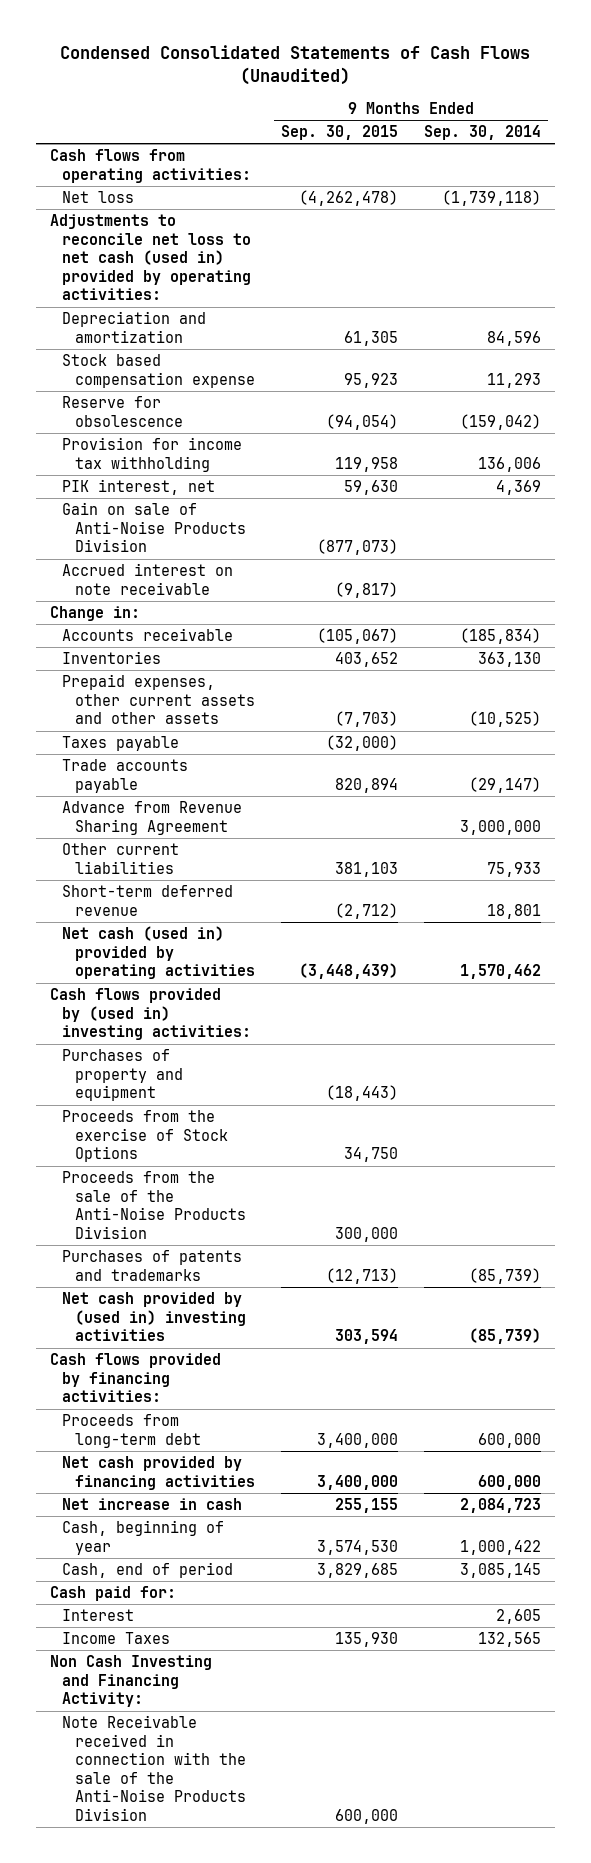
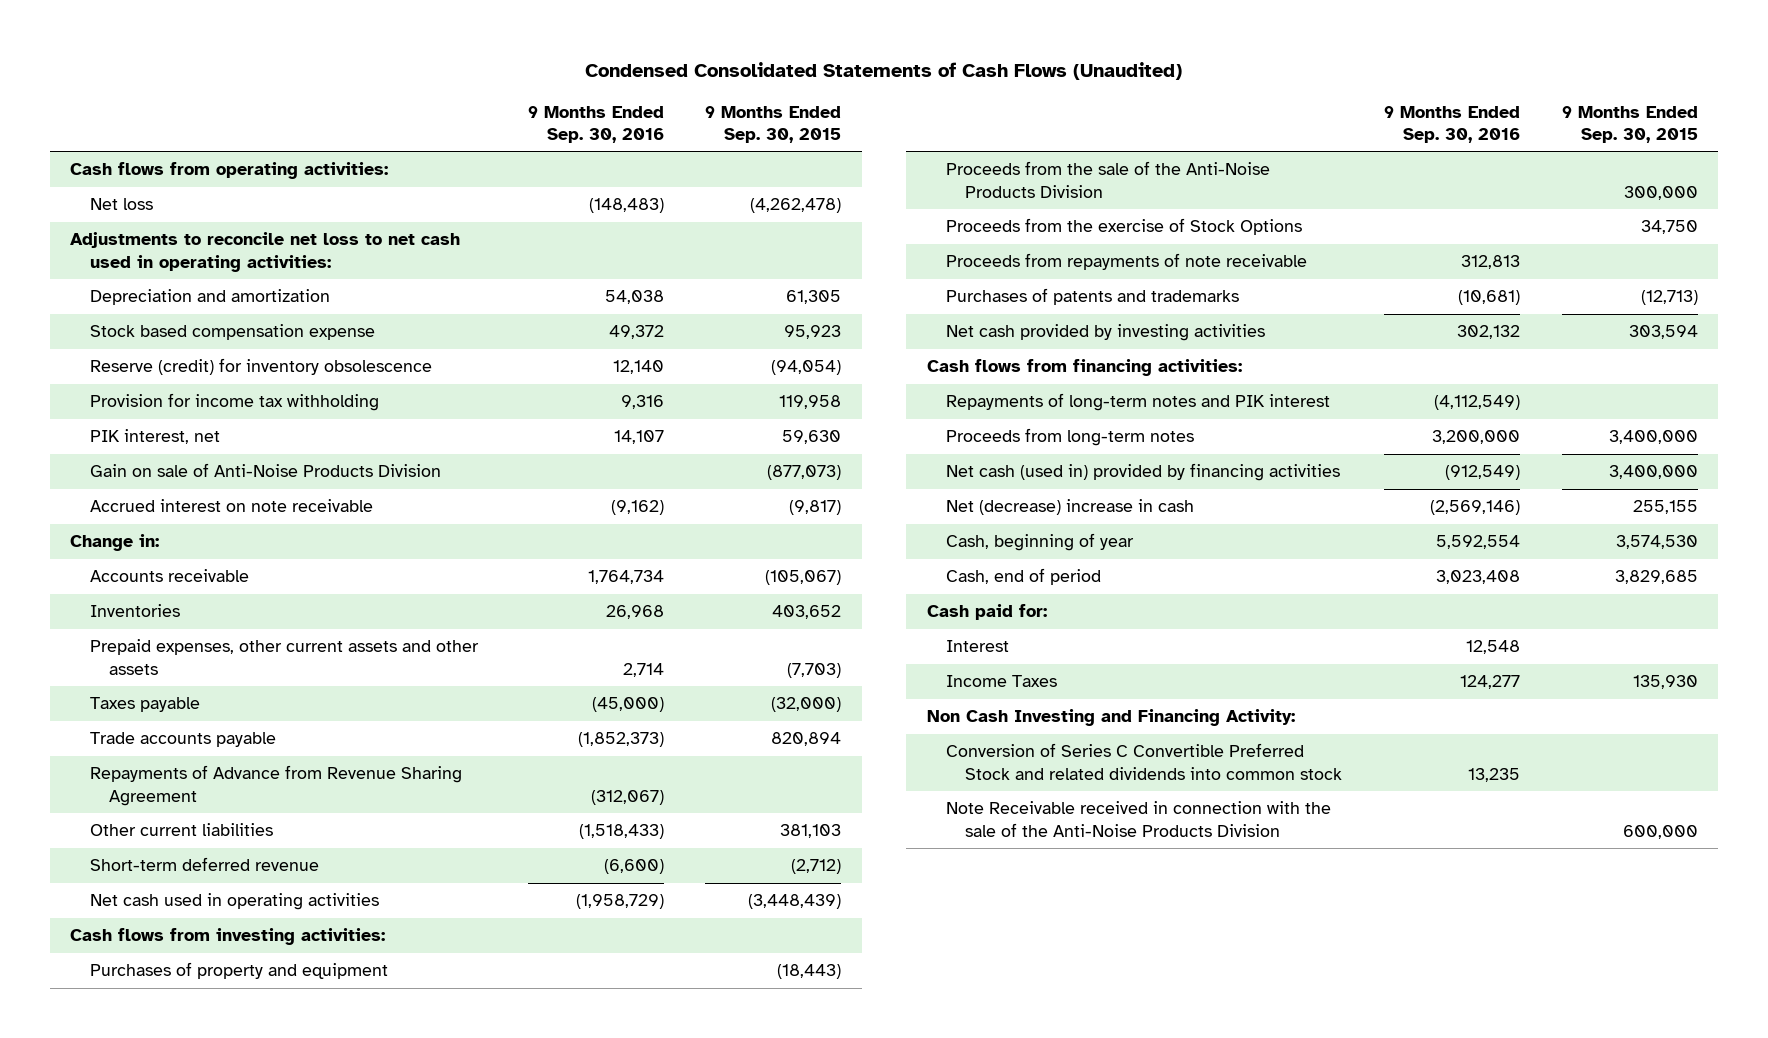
- | 9 Months Ended Sep. 30, 2015 | 9 Months Ended Sep. 30, 2014
+ | 9 Months Ended Sep. 30, 2016 | 9 Months Ended Sep. 30, 2015
- Adjustments to reconcile net loss to net cash (used in) provided by operating activities:
+ Adjustments to reconcile net loss to net cash used in operating activities:
- Reserve for obsolescence | (94,054) | (159,042)
+ Reserve (credit) for inventory obsolescence | 12,140 | (94,054)
- Advance from Revenue Sharing Agreement | | 3,000,000
+ Repayments of Advance from Revenue Sharing Agreement | (312,067) |
- Net cash (used in) provided by operating activities | (3,448,439) | 1,570,462
- Cash flows provided by (used in) investing activities:
+ Net cash used in operating activities | (1,958,729) | (3,448,439)
+ Cash flows from investing activities:
moved down: Proceeds from the exercise of Stock Options | | 34,750
+ Proceeds from repayments of note receivable | 312,813 |
- Net cash provided by (used in) investing activities | 303,594 | (85,739)
- Cash flows provided by financing activities:
- Proceeds from long-term debt | 3,400,000 | 600,000
- Net cash provided by financing activities | 3,400,000 | 600,000
- Net increase in cash | 255,155 | 2,084,723
+ Net cash provided by investing activities | 302,132 | 303,594
+ Cash flows from financing activities:
+ Repayments of long-term notes and PIK interest | (4,112,549) |
+ Proceeds from long-term notes | 3,200,000 | 3,400,000
+ Net cash (used in) provided by financing activities | (912,549) | 3,400,000
+ Net (decrease) increase in cash | (2,569,146) | 255,155
+ Conversion of Series C Convertible Preferred Stock and related dividends into common stock | 13,235 |

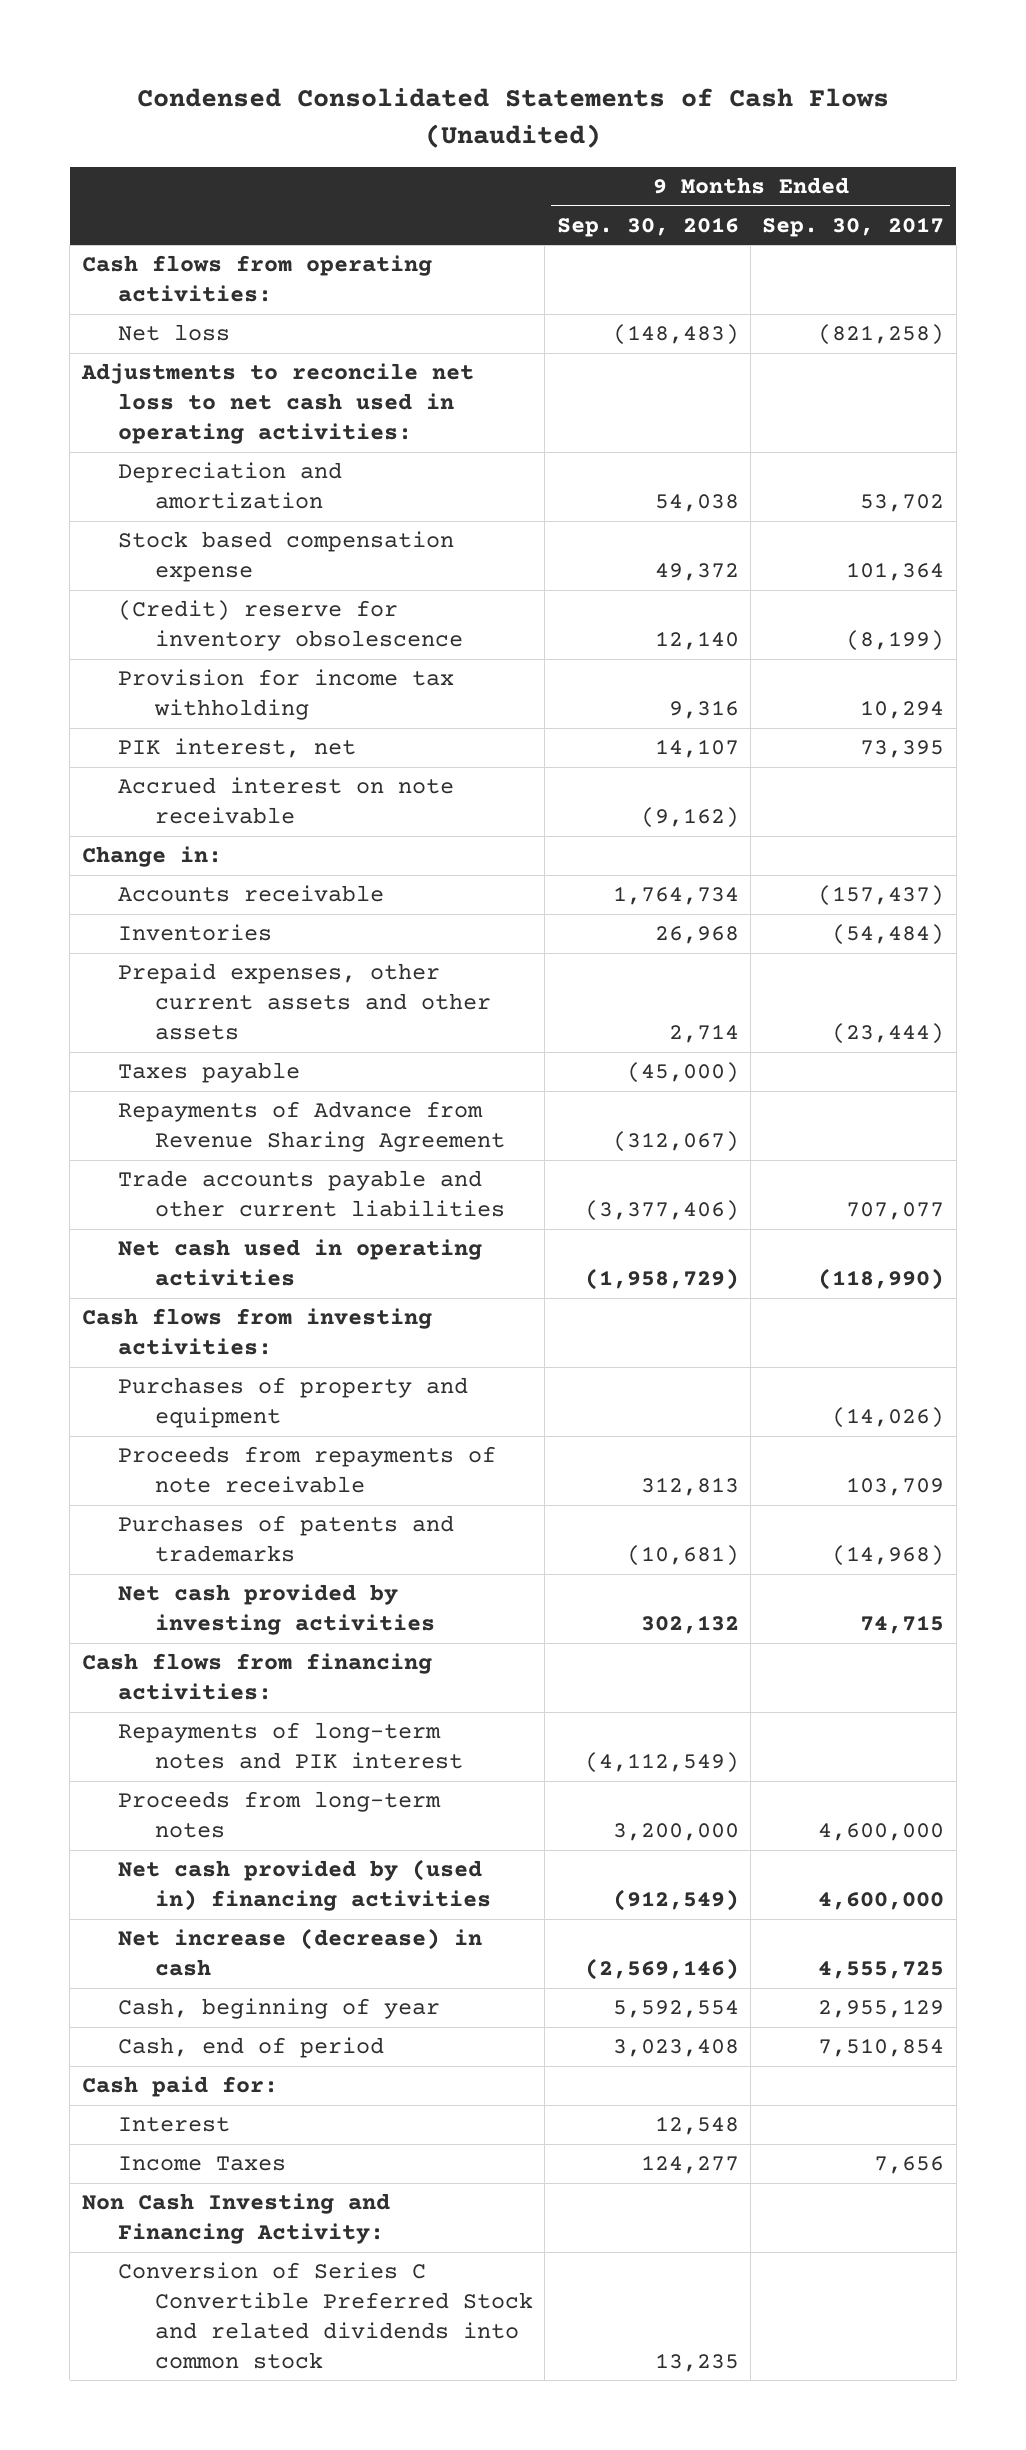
- | 9 Months Ended Sep. 30, 2016 | 9 Months Ended Sep. 30, 2015
+ | 9 Months Ended Sep. 30, 2016 | 9 Months Ended Sep. 30, 2017
- Reserve (credit) for inventory obsolescence | 12,140 | (94,054)
+ (Credit) reserve for inventory obsolescence | 12,140 | (8,199)
- Gain on sale of Anti-Noise Products Division | | (877,073)
- Trade accounts payable | (1,852,373) | 820,894
- Other current liabilities | (1,518,433) | 381,103
- Short-term deferred revenue | (6,600) | (2,712)
+ Trade accounts payable and other current liabilities | (3,377,406) | 707,077
- Proceeds from the sale of the Anti-Noise Products Division | | 300,000
- Proceeds from the exercise of Stock Options | | 34,750
- Net cash (used in) provided by financing activities | (912,549) | 3,400,000
- Net (decrease) increase in cash | (2,569,146) | 255,155
+ Net cash provided by (used in) financing activities | (912,549) | 4,600,000
+ Net increase (decrease) in cash | (2,569,146) | 4,555,725
- Note Receivable received in connection with the sale of the Anti-Noise Products Division | | 600,000

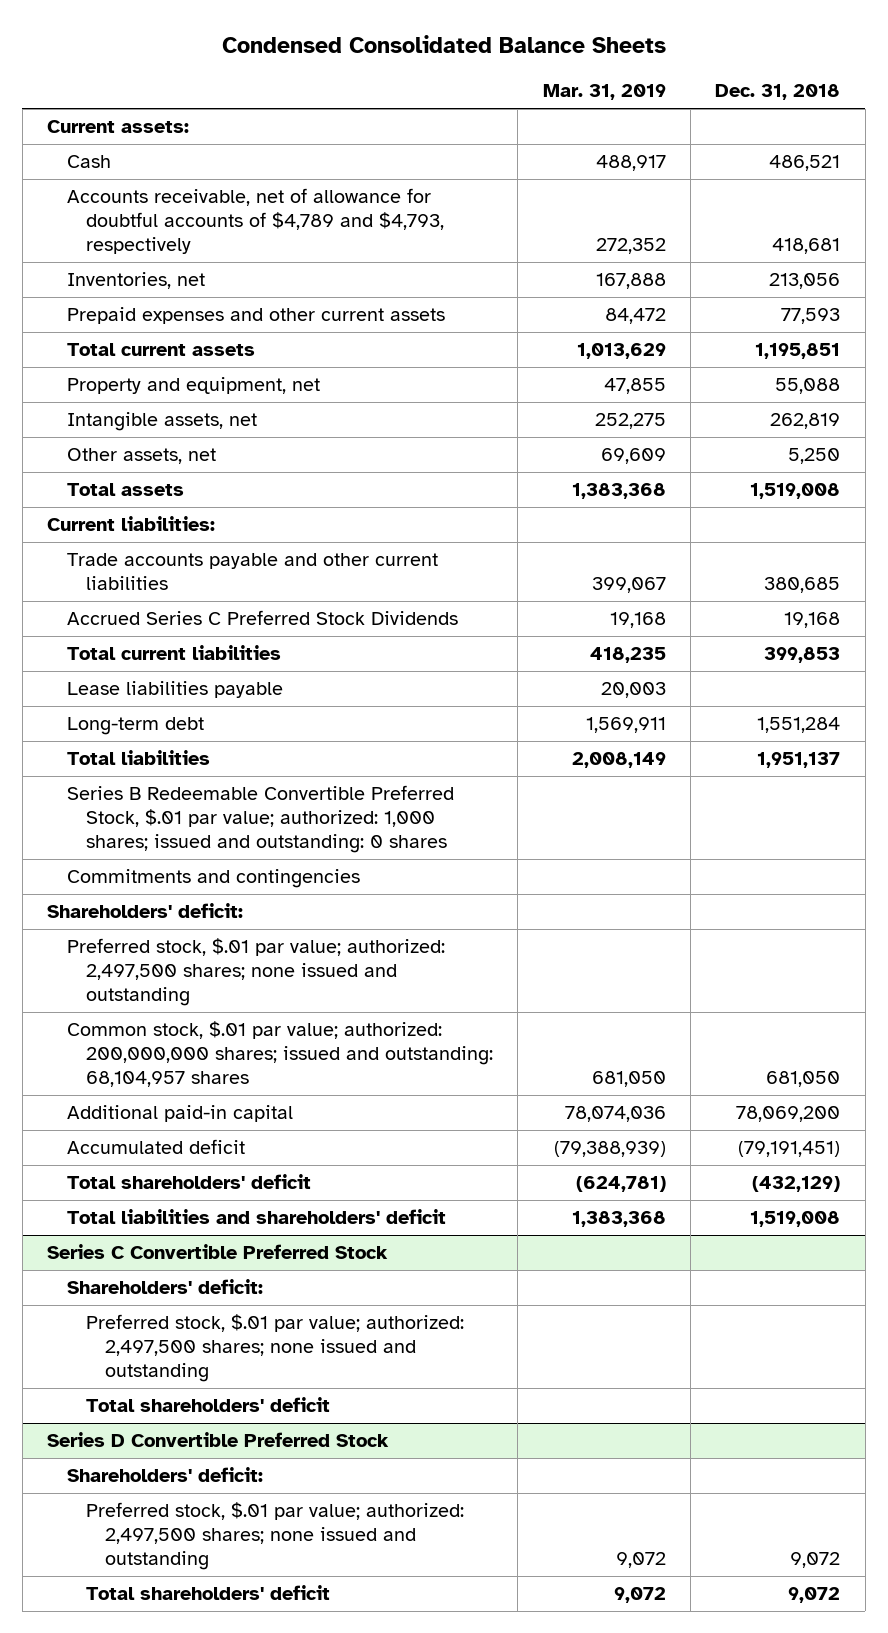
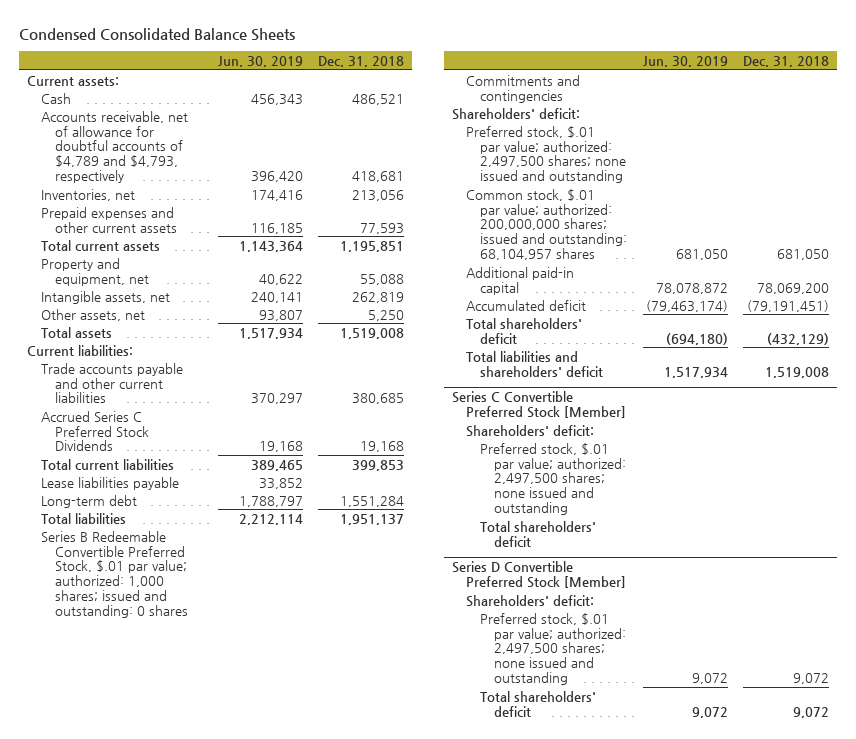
- | Mar. 31, 2019 | Dec. 31, 2018
+ | Jun. 30, 2019 | Dec. 31, 2018
- Series C Convertible Preferred Stock
+ Series C Convertible Preferred Stock [Member]
- Series D Convertible Preferred Stock
+ Series D Convertible Preferred Stock [Member]

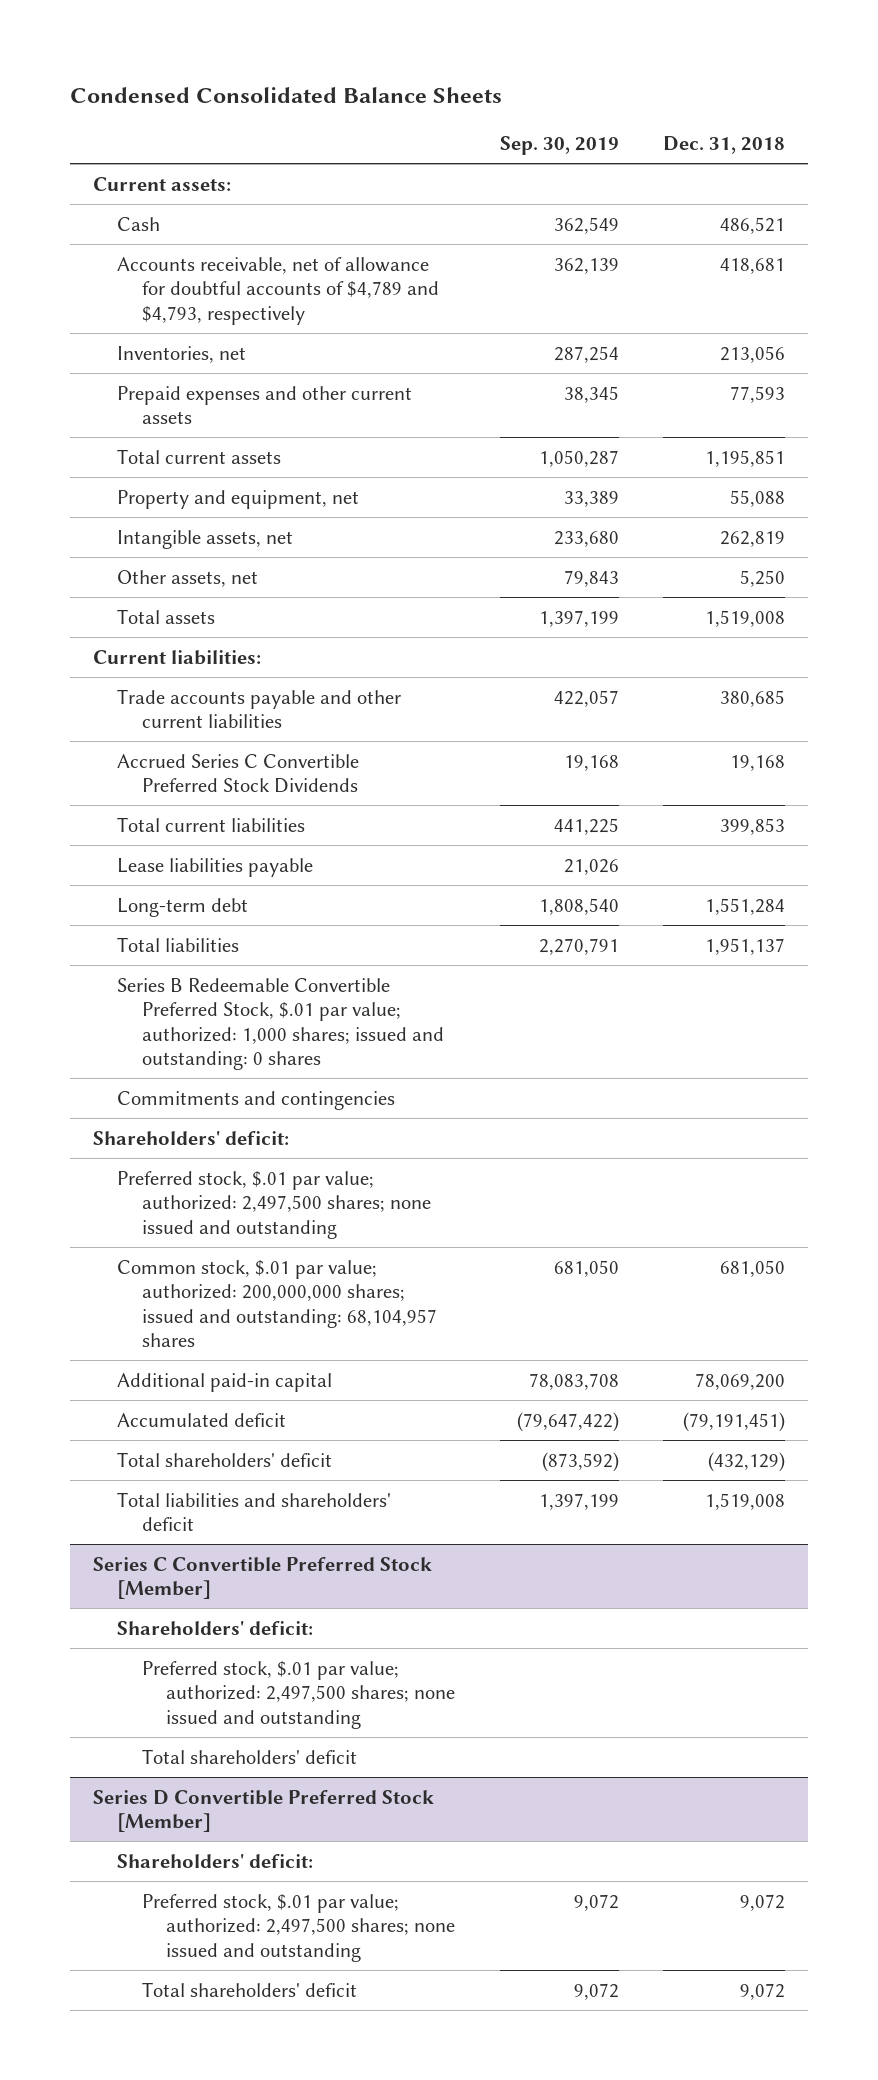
- | Jun. 30, 2019 | Dec. 31, 2018
+ | Sep. 30, 2019 | Dec. 31, 2018
- Accrued Series C Preferred Stock Dividends | 19,168 | 19,168
+ Accrued Series C Convertible Preferred Stock Dividends | 19,168 | 19,168

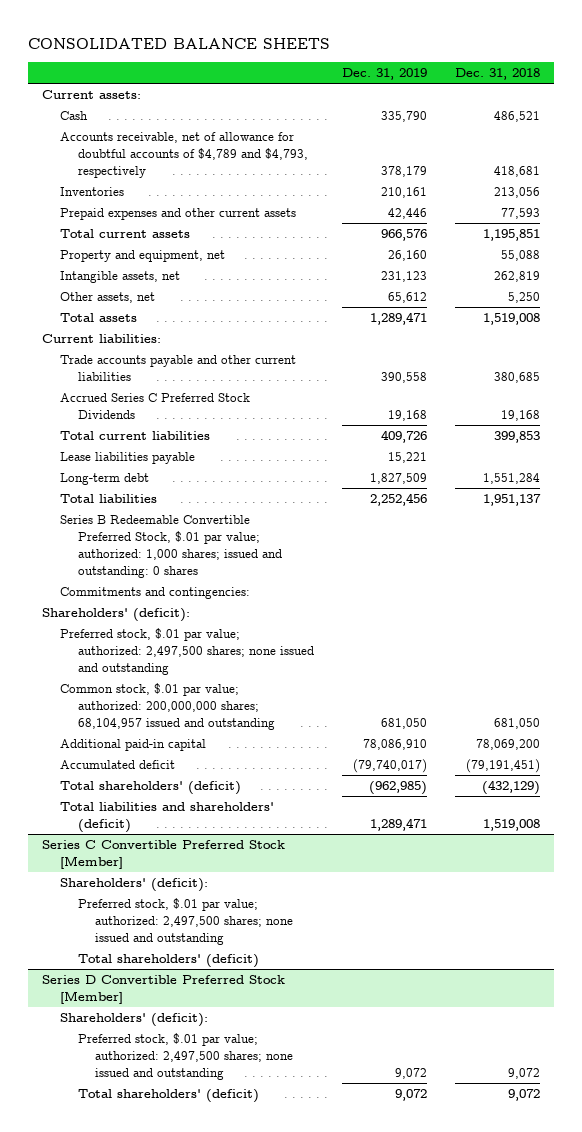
- Condensed Consolidated Balance Sheets
+ CONSOLIDATED BALANCE SHEETS
- | Sep. 30, 2019 | Dec. 31, 2018
+ | Dec. 31, 2019 | Dec. 31, 2018
- Inventories, net | 287,254 | 213,056
+ Inventories | 210,161 | 213,056
- Accrued Series C Convertible Preferred Stock Dividends | 19,168 | 19,168
+ Accrued Series C Preferred Stock Dividends | 19,168 | 19,168
- Commitments and contingencies
- Shareholders' deficit:
+ Commitments and contingencies:
+ Shareholders' (deficit):
- Common stock, $.01 par value; authorized: 200,000,000 shares; issued and outstanding: 68,104,957 shares | 681,050 | 681,050
+ Common stock, $.01 par value; authorized: 200,000,000 shares; 68,104,957 issued and outstanding | 681,050 | 681,050
- Total shareholders' deficit | (873,592) | (432,129)
- Total liabilities and shareholders' deficit | 1,397,199 | 1,519,008
+ Total shareholders' (deficit) | (962,985) | (432,129)
+ Total liabilities and shareholders' (deficit) | 1,289,471 | 1,519,008
@ Series C Convertible Preferred Stock [Member]
- Shareholders' deficit:
+ Shareholders' (deficit):
- Total shareholders' deficit
+ Total shareholders' (deficit)
@ Series D Convertible Preferred Stock [Member]
- Shareholders' deficit:
+ Shareholders' (deficit):
- Total shareholders' deficit | 9,072 | 9,072
+ Total shareholders' (deficit) | 9,072 | 9,072

